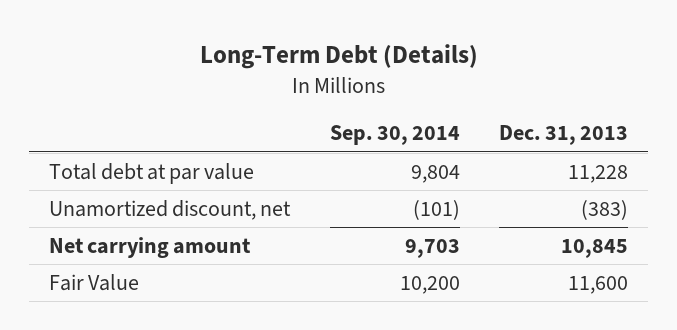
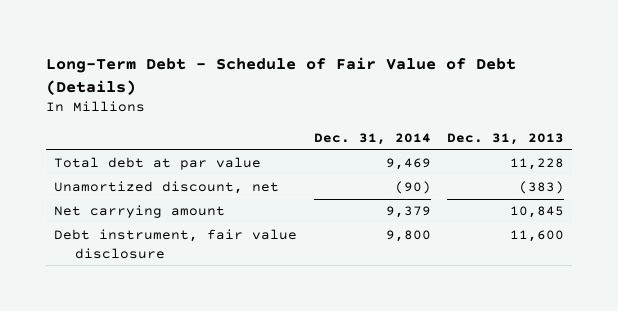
- Long-Term Debt (Details)
+ Long-Term Debt - Schedule of Fair Value of Debt (Details)
- | Sep. 30, 2014 | Dec. 31, 2013
+ | Dec. 31, 2014 | Dec. 31, 2013
- Fair Value | 10,200 | 11,600
+ Debt instrument, fair value disclosure | 9,800 | 11,600

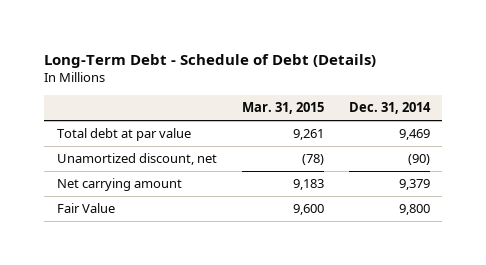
- Long-Term Debt - Schedule of Fair Value of Debt (Details)
+ Long-Term Debt - Schedule of Debt (Details)
- | Dec. 31, 2014 | Dec. 31, 2013
+ | Mar. 31, 2015 | Dec. 31, 2014
- Debt instrument, fair value disclosure | 9,800 | 11,600
+ Fair Value | 9,600 | 9,800

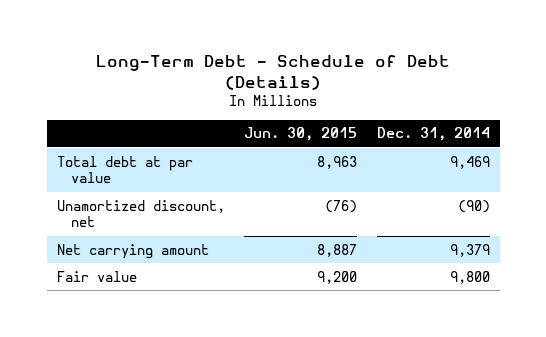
- | Mar. 31, 2015 | Dec. 31, 2014
+ | Jun. 30, 2015 | Dec. 31, 2014
- Fair Value | 9,600 | 9,800
+ Fair value | 9,200 | 9,800

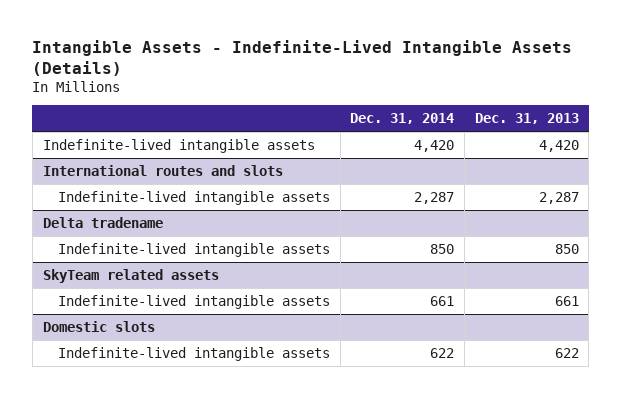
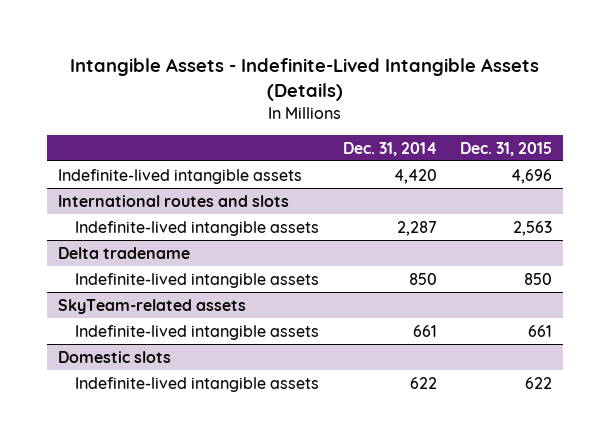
- | Dec. 31, 2014 | Dec. 31, 2013
+ | Dec. 31, 2014 | Dec. 31, 2015
- SkyTeam related assets
+ SkyTeam-related assets

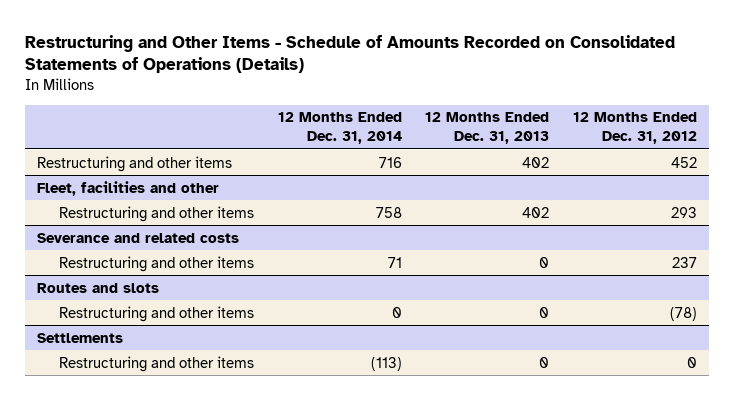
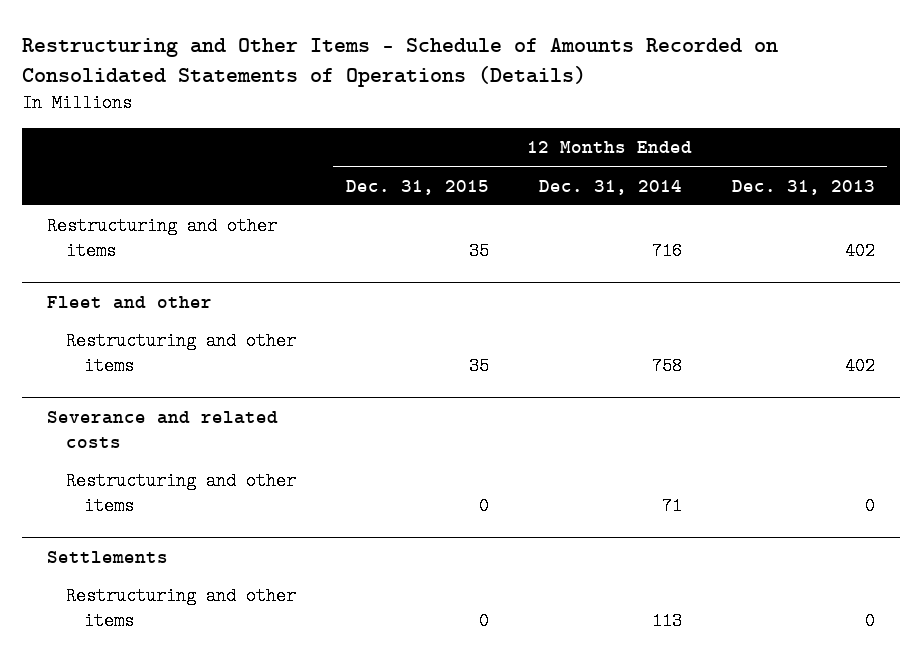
- | 12 Months Ended Dec. 31, 2014 | 12 Months Ended Dec. 31, 2013 | 12 Months Ended Dec. 31, 2012
+ | 12 Months Ended Dec. 31, 2015 | 12 Months Ended Dec. 31, 2014 | 12 Months Ended Dec. 31, 2013
- Fleet, facilities and other
+ Fleet and other
- Routes and slots
- Restructuring and other items | 0 | 0 | (78)
@ Settlements
- Restructuring and other items | (113) | 0 | 0
+ Restructuring and other items | 0 | 113 | 0

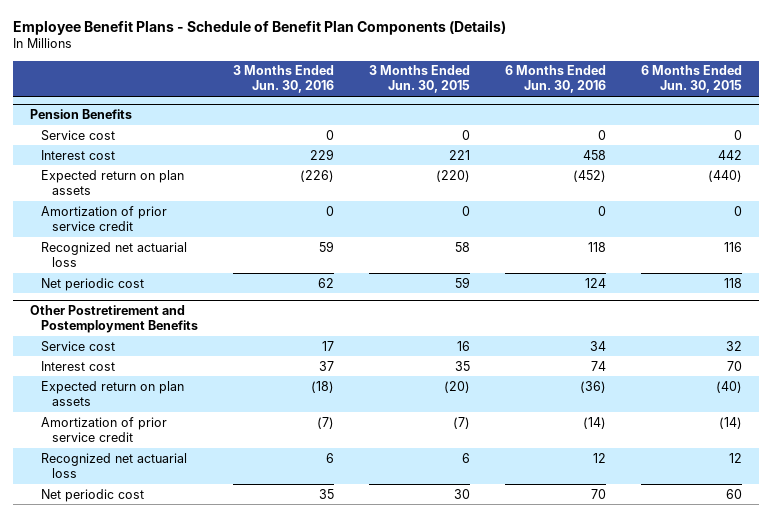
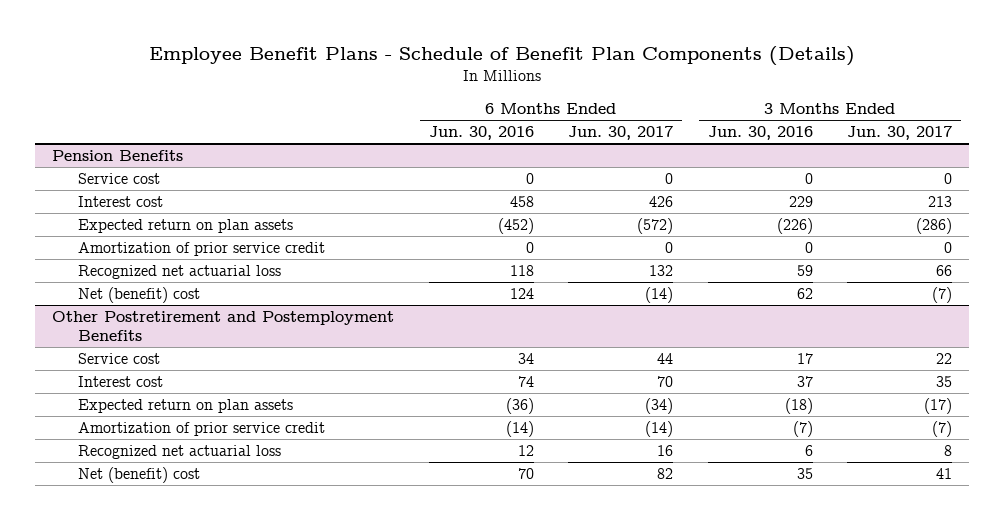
- | 3 Months Ended Jun. 30, 2016 | 3 Months Ended Jun. 30, 2015 | 6 Months Ended Jun. 30, 2016 | 6 Months Ended Jun. 30, 2015
+ | 6 Months Ended Jun. 30, 2016 | 6 Months Ended Jun. 30, 2017 | 3 Months Ended Jun. 30, 2016 | 3 Months Ended Jun. 30, 2017
@ Pension Benefits
- Net periodic cost | 62 | 59 | 124 | 118
+ Net (benefit) cost | 124 | (14) | 62 | (7)
@ Other Postretirement and Postemployment Benefits
- Net periodic cost | 35 | 30 | 70 | 60
+ Net (benefit) cost | 70 | 82 | 35 | 41

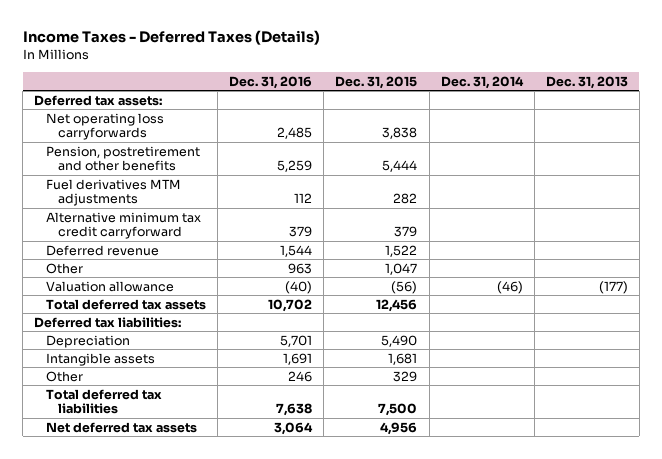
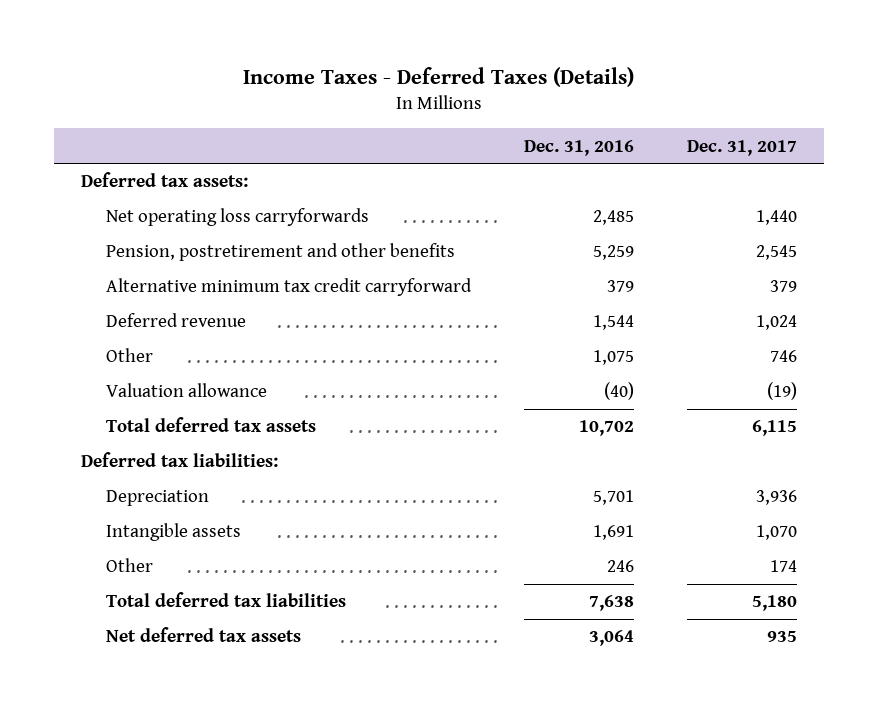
- | Dec. 31, 2016 | Dec. 31, 2015 | Dec. 31, 2014 | Dec. 31, 2013
+ | Dec. 31, 2016 | Dec. 31, 2017
- Fuel derivatives MTM adjustments | 112 | 282 | |
- Other | 963 | 1,047 | |
+ Other | 1,075 | 746

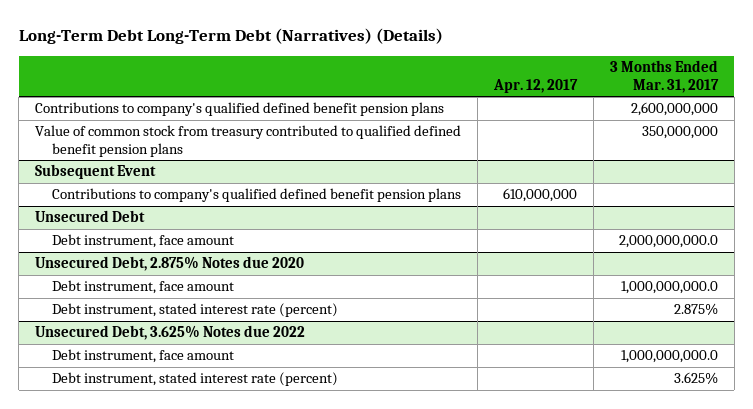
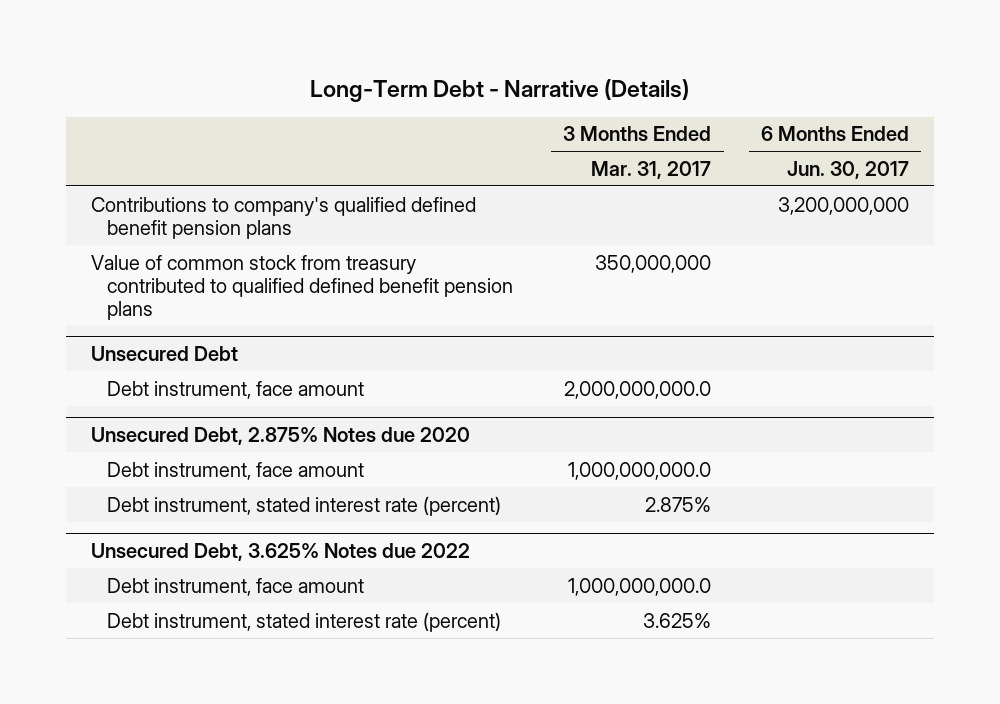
- Long-Term Debt Long-Term Debt (Narratives) (Details)
+ Long-Term Debt - Narrative (Details)
- | Apr. 12, 2017 | 3 Months Ended Mar. 31, 2017
+ | 3 Months Ended Mar. 31, 2017 | 6 Months Ended Jun. 30, 2017
- Contributions to company's qualified defined benefit pension plans | | 2,600,000,000
- Subsequent Event
moved down: Value of common stock from treasury contributed to qualified defined benefit pension plans | 350,000,000 |

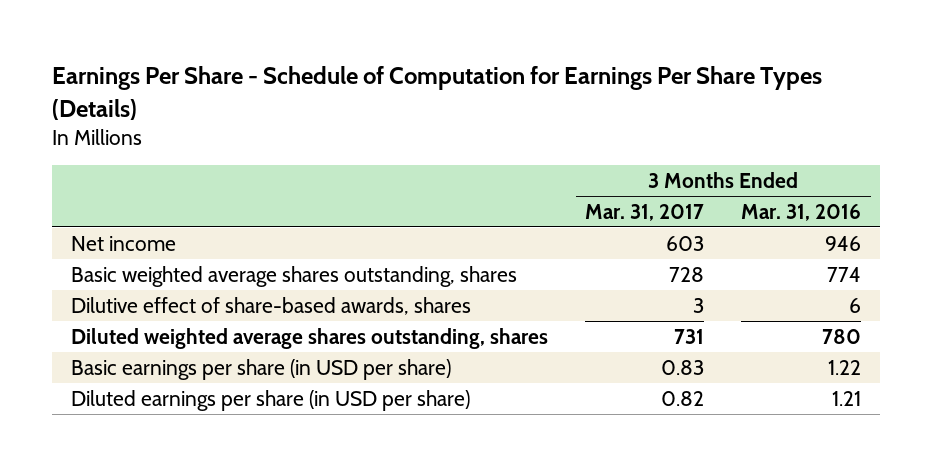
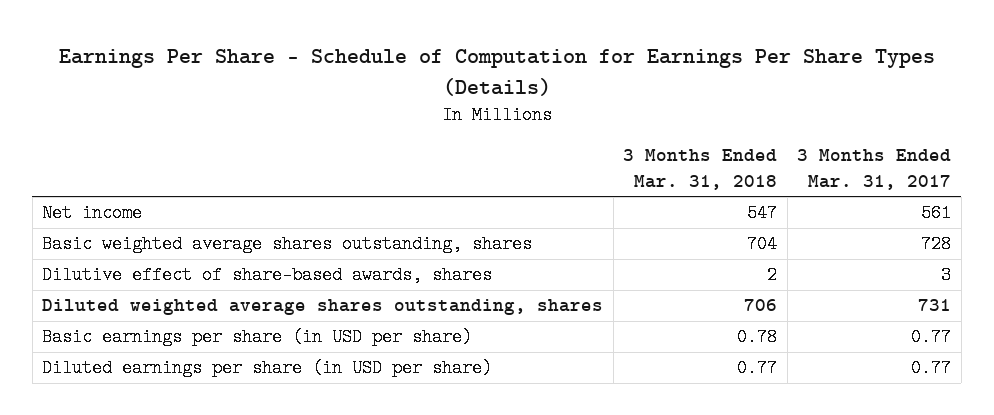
- | 3 Months Ended Mar. 31, 2017 | 3 Months Ended Mar. 31, 2016
+ | 3 Months Ended Mar. 31, 2018 | 3 Months Ended Mar. 31, 2017
- Net income | 603 | 946
+ Net income | 547 | 561
- Basic earnings per share (in USD per share) | 0.83 | 1.22
- Diluted earnings per share (in USD per share) | 0.82 | 1.21
+ Basic earnings per share (in USD per share) | 0.78 | 0.77
+ Diluted earnings per share (in USD per share) | 0.77 | 0.77

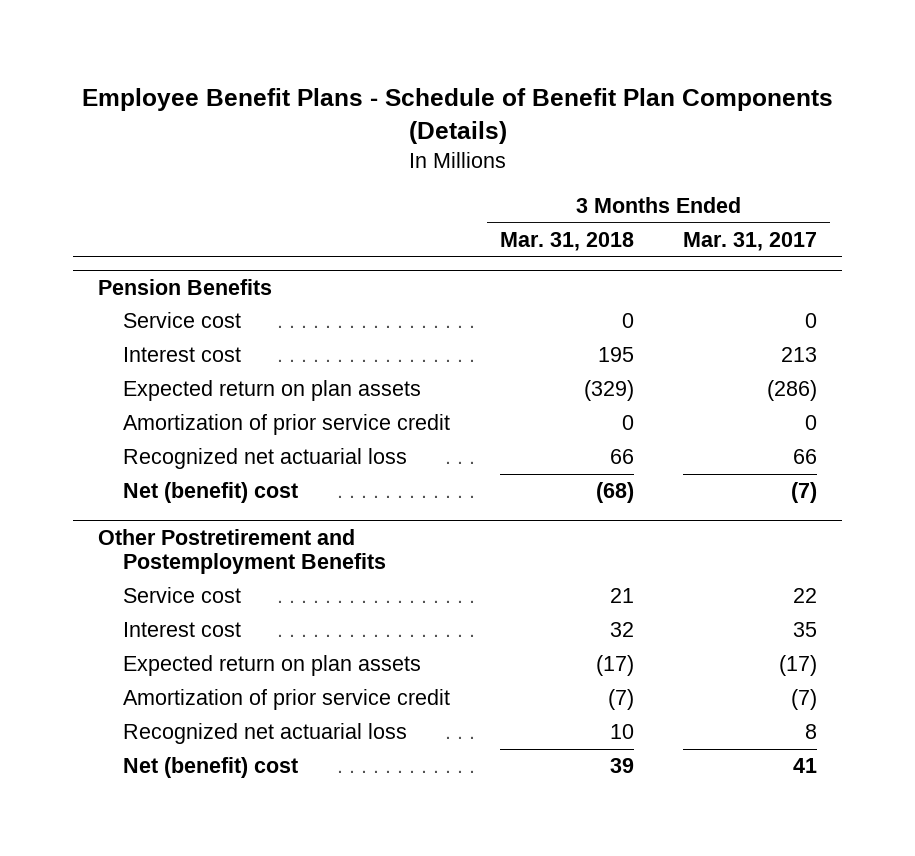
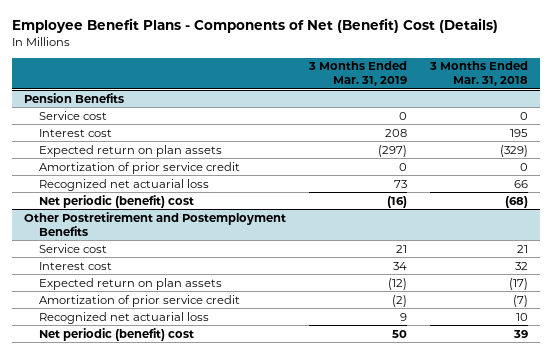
- Employee Benefit Plans - Schedule of Benefit Plan Components (Details)
+ Employee Benefit Plans - Components of Net (Benefit) Cost (Details)
- | 3 Months Ended Mar. 31, 2018 | 3 Months Ended Mar. 31, 2017
+ | 3 Months Ended Mar. 31, 2019 | 3 Months Ended Mar. 31, 2018
@ Pension Benefits
- Net (benefit) cost | (68) | (7)
+ Net periodic (benefit) cost | (16) | (68)
@ Other Postretirement and Postemployment Benefits
- Net (benefit) cost | 39 | 41
+ Net periodic (benefit) cost | 50 | 39

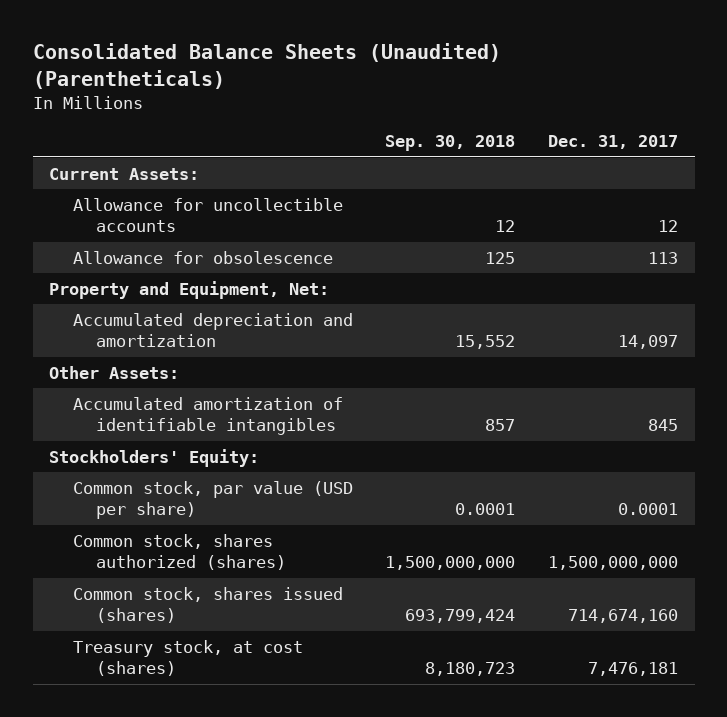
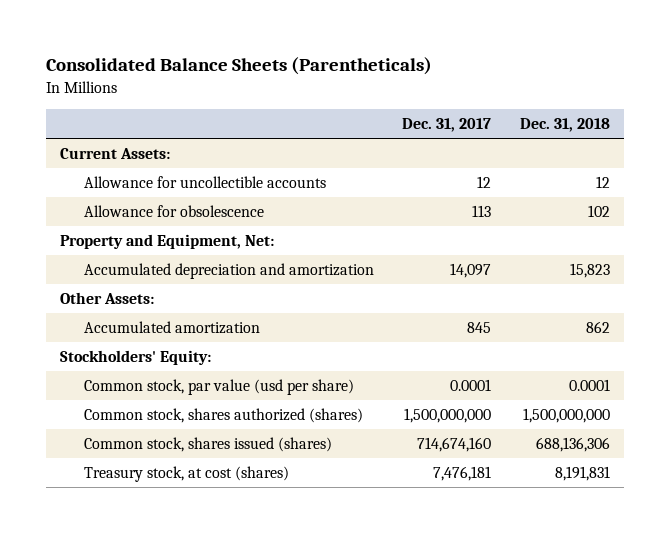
- Consolidated Balance Sheets (Unaudited) (Parentheticals)
+ Consolidated Balance Sheets (Parentheticals)
- | Sep. 30, 2018 | Dec. 31, 2017
+ | Dec. 31, 2017 | Dec. 31, 2018
- Accumulated amortization of identifiable intangibles | 857 | 845
+ Accumulated amortization | 845 | 862
- Common stock, par value (USD per share) | 0.0001 | 0.0001
+ Common stock, par value (usd per share) | 0.0001 | 0.0001

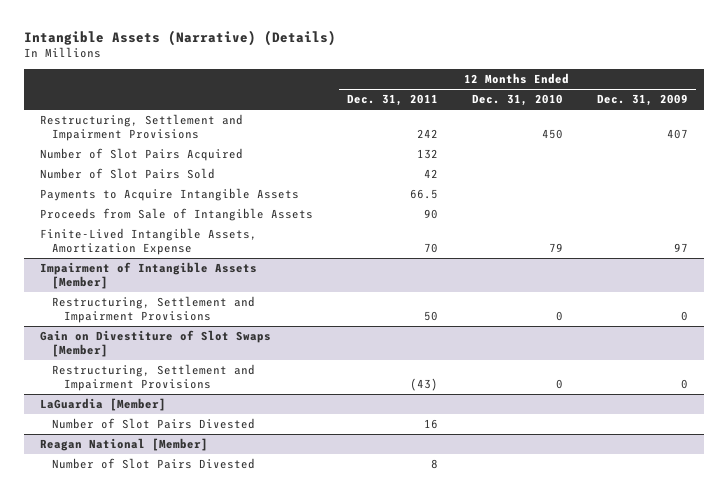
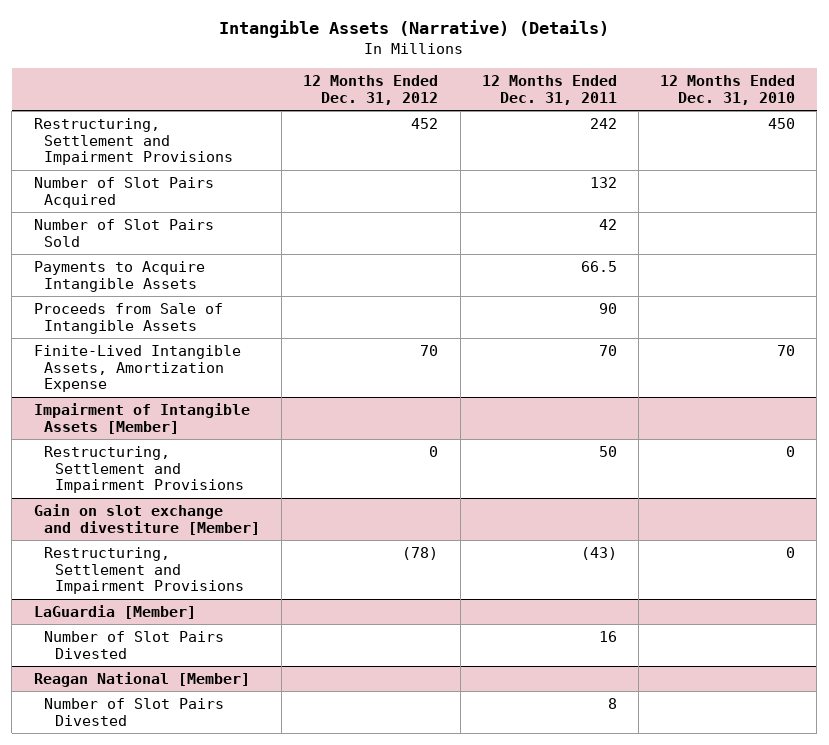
- | 12 Months Ended Dec. 31, 2011 | 12 Months Ended Dec. 31, 2010 | 12 Months Ended Dec. 31, 2009
+ | 12 Months Ended Dec. 31, 2012 | 12 Months Ended Dec. 31, 2011 | 12 Months Ended Dec. 31, 2010
- Finite-Lived Intangible Assets, Amortization Expense | 70 | 79 | 97
+ Finite-Lived Intangible Assets, Amortization Expense | 70 | 70 | 70
- Gain on Divestiture of Slot Swaps [Member]
+ Gain on slot exchange and divestiture [Member]

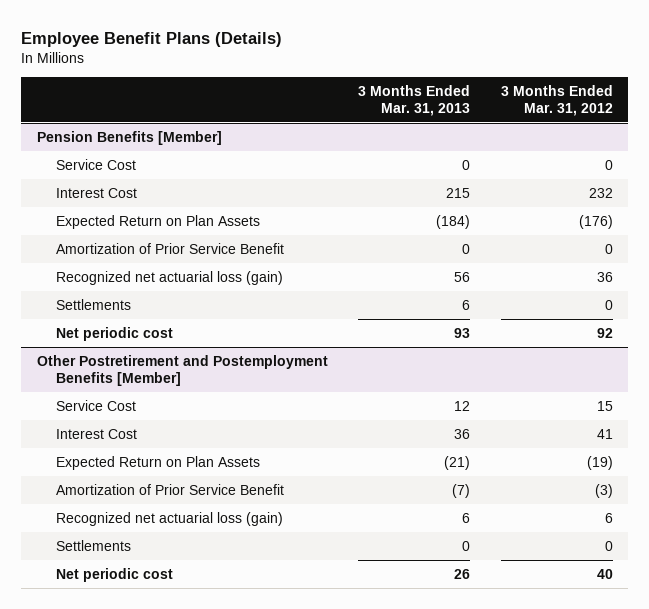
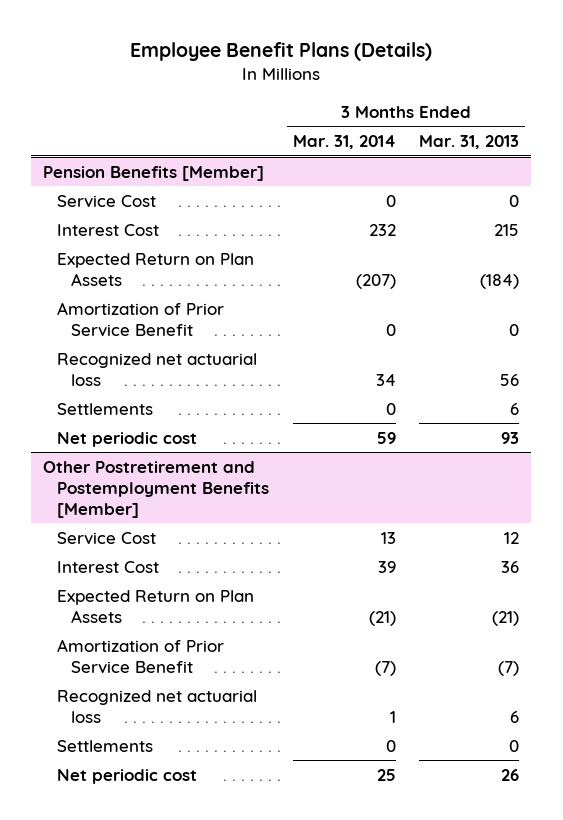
- | 3 Months Ended Mar. 31, 2013 | 3 Months Ended Mar. 31, 2012
+ | 3 Months Ended Mar. 31, 2014 | 3 Months Ended Mar. 31, 2013
@ Pension Benefits [Member]
- Recognized net actuarial loss (gain) | 56 | 36
+ Recognized net actuarial loss | 34 | 56
@ Other Postretirement and Postemployment Benefits [Member]
- Recognized net actuarial loss (gain) | 6 | 6
+ Recognized net actuarial loss | 1 | 6

